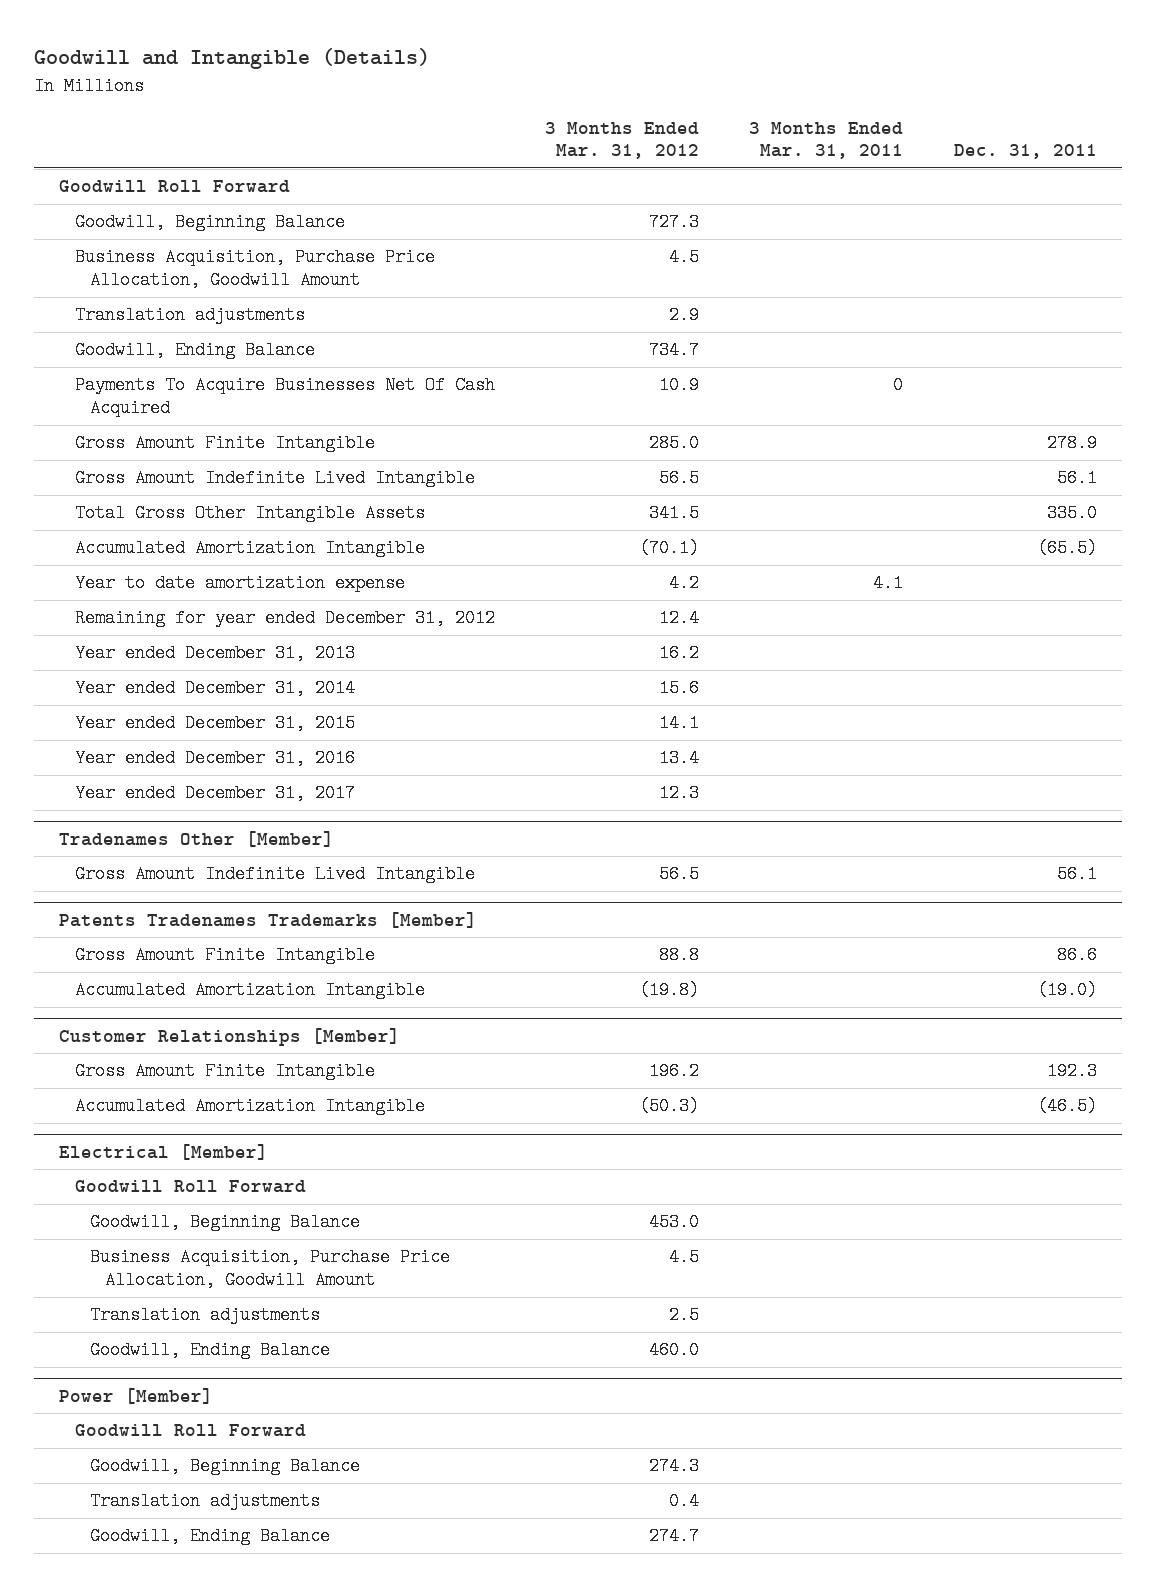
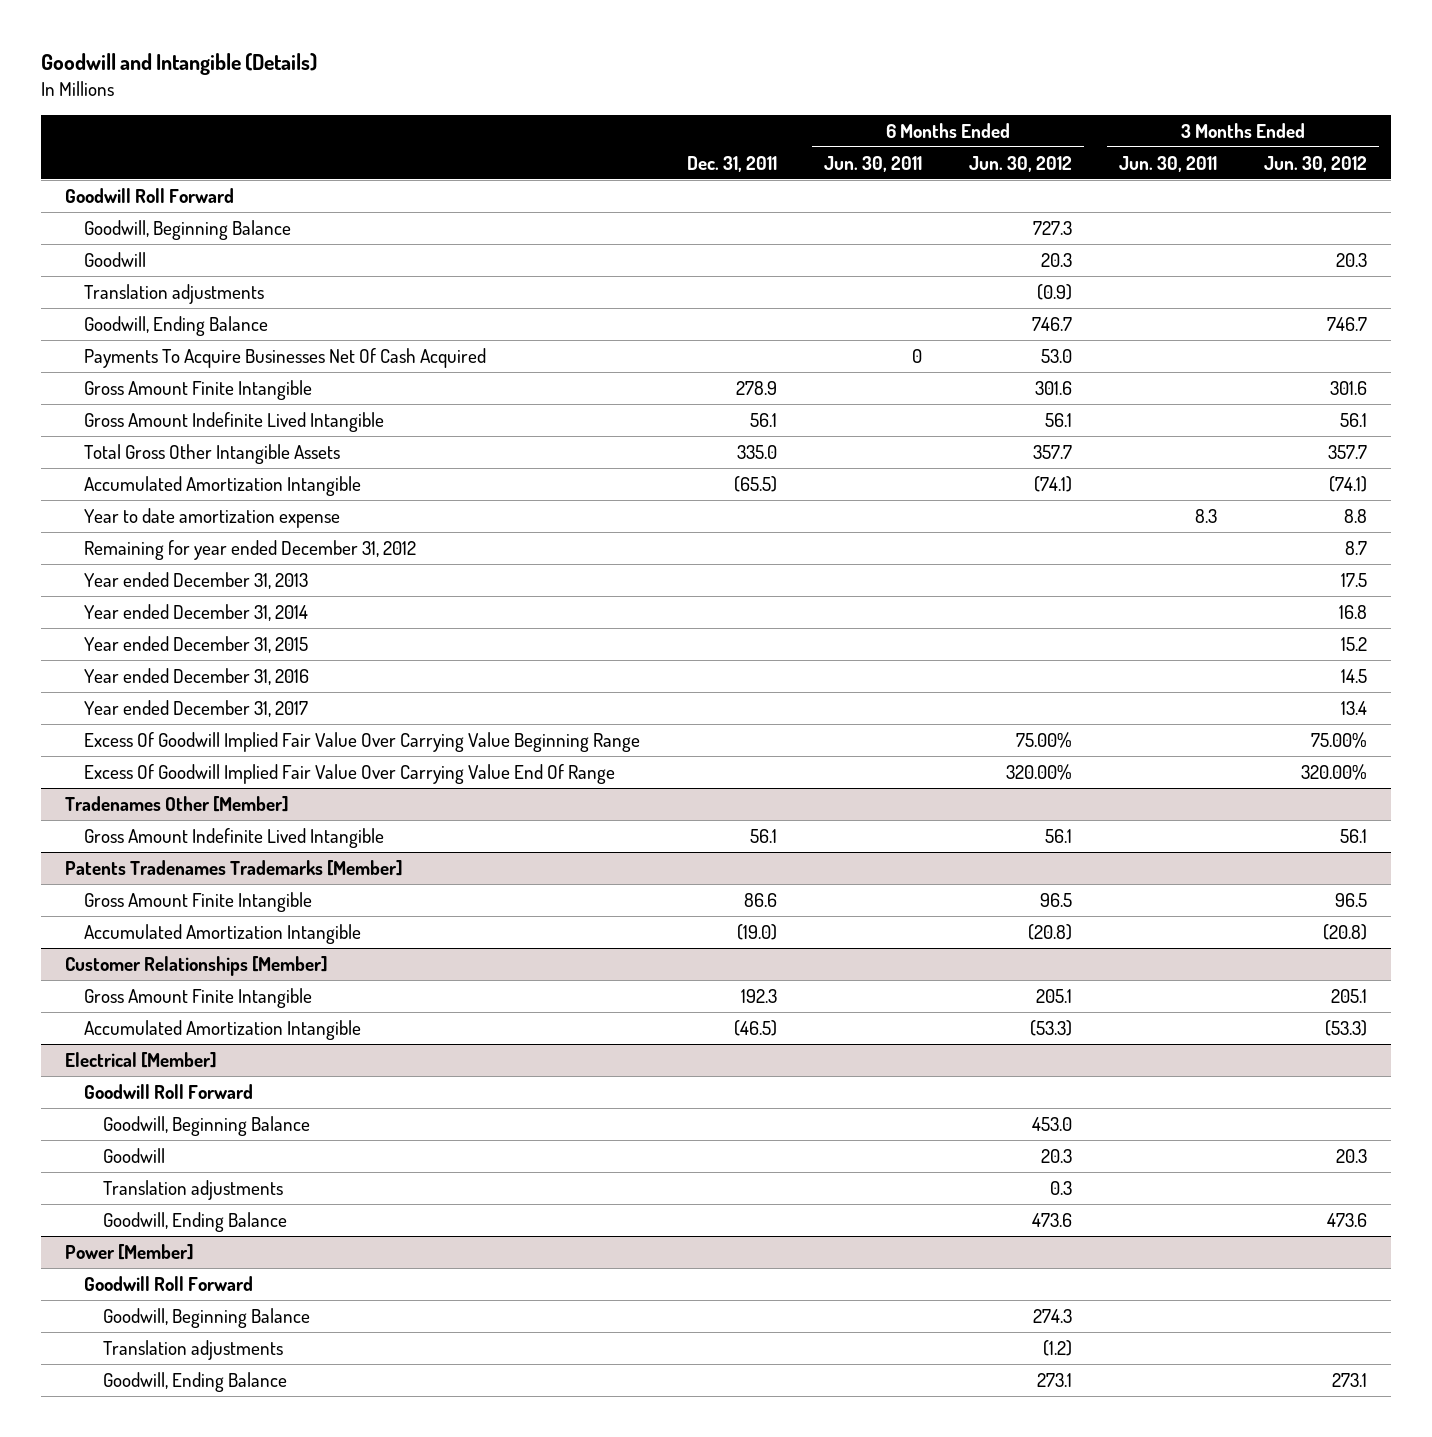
- | 3 Months Ended Mar. 31, 2012 | 3 Months Ended Mar. 31, 2011 | Dec. 31, 2011
+ | Dec. 31, 2011 | 6 Months Ended Jun. 30, 2011 | 6 Months Ended Jun. 30, 2012 | 3 Months Ended Jun. 30, 2011 | 3 Months Ended Jun. 30, 2012
- Business Acquisition, Purchase Price Allocation, Goodwill Amount | 4.5 | |
+ Goodwill | | | 20.3 | | 20.3
+ Excess Of Goodwill Implied Fair Value Over Carrying Value Beginning Range | | | 75.00% | | 75.00%
+ Excess Of Goodwill Implied Fair Value Over Carrying Value End Of Range | | | 320.00% | | 320.00%
@ Electrical [Member]
- Business Acquisition, Purchase Price Allocation, Goodwill Amount | 4.5 | |
+ Goodwill | | | 20.3 | | 20.3

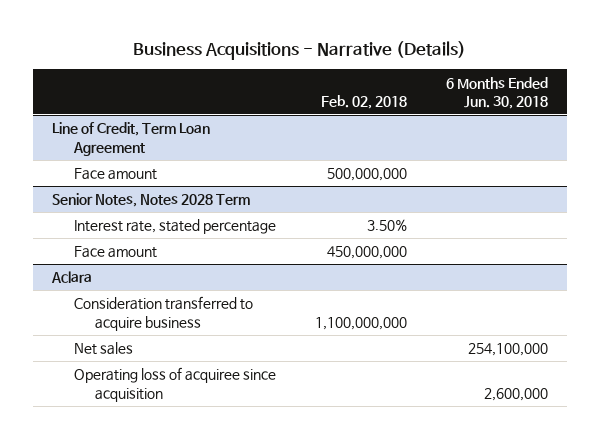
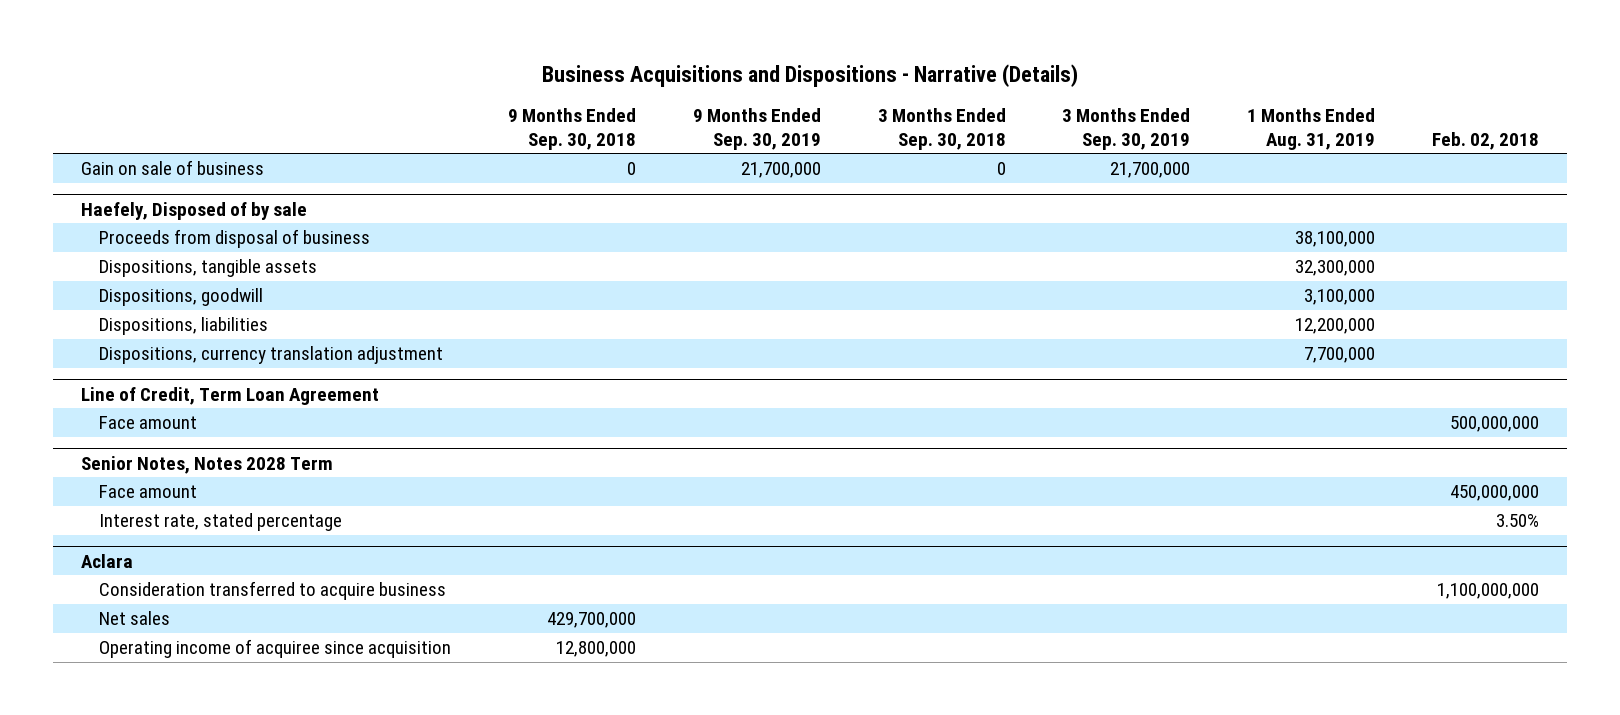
- Business Acquisitions - Narrative (Details)
+ Business Acquisitions and Dispositions - Narrative (Details)
- | Feb. 02, 2018 | 6 Months Ended Jun. 30, 2018
+ | 9 Months Ended Sep. 30, 2018 | 9 Months Ended Sep. 30, 2019 | 3 Months Ended Sep. 30, 2018 | 3 Months Ended Sep. 30, 2019 | 1 Months Ended Aug. 31, 2019 | Feb. 02, 2018
+ Gain on sale of business | 0 | 21,700,000 | 0 | 21,700,000 | |
+ Haefely, Disposed of by sale
+ Proceeds from disposal of business | | | | | 38,100,000 |
+ Dispositions, tangible assets | | | | | 32,300,000 |
+ Dispositions, goodwill | | | | | 3,100,000 |
+ Dispositions, liabilities | | | | | 12,200,000 |
+ Dispositions, currency translation adjustment | | | | | 7,700,000 |
@ Senior Notes, Notes 2028 Term
moved down: Interest rate, stated percentage | | | | | | 3.50%
@ Aclara
- Operating loss of acquiree since acquisition | | 2,600,000
+ Operating income of acquiree since acquisition | 12,800,000 | | | | |

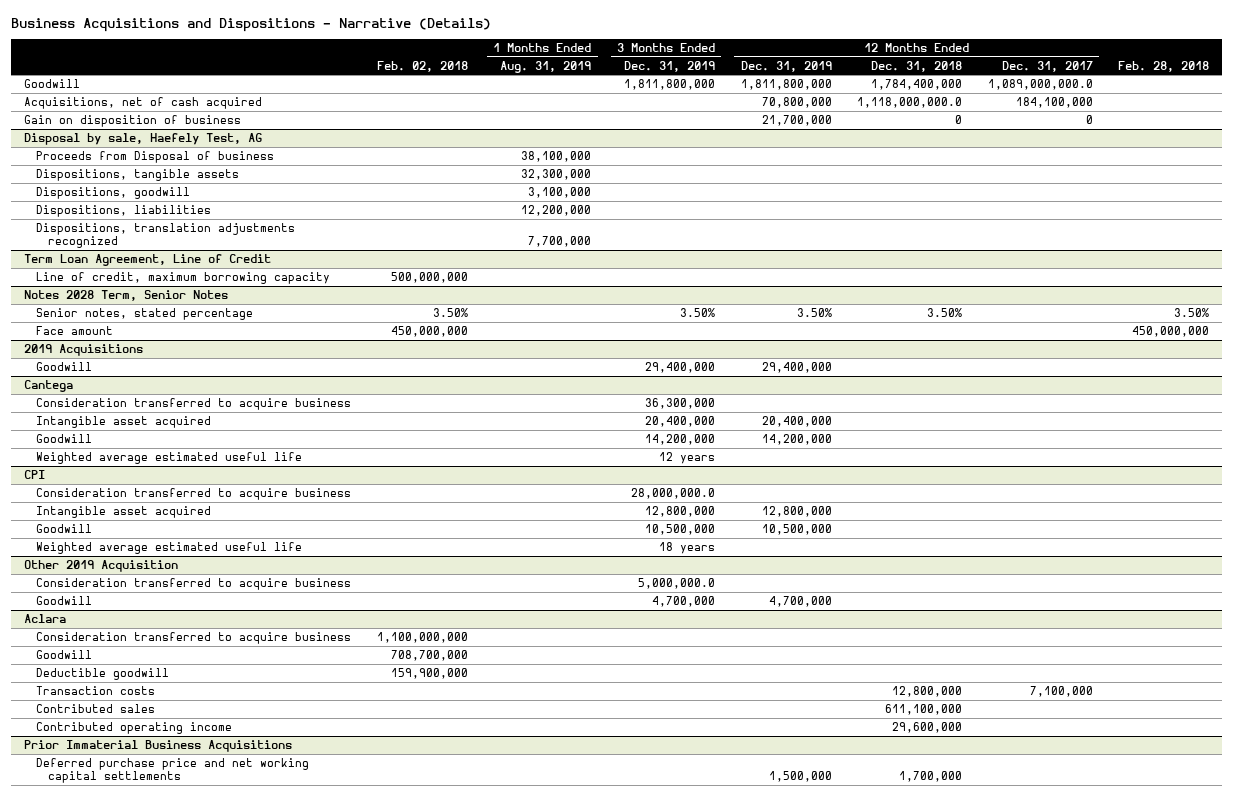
- | 9 Months Ended Sep. 30, 2018 | 9 Months Ended Sep. 30, 2019 | 3 Months Ended Sep. 30, 2018 | 3 Months Ended Sep. 30, 2019 | 1 Months Ended Aug. 31, 2019 | Feb. 02, 2018
+ | Feb. 02, 2018 | 1 Months Ended Aug. 31, 2019 | 3 Months Ended Dec. 31, 2019 | 12 Months Ended Dec. 31, 2019 | 12 Months Ended Dec. 31, 2018 | 12 Months Ended Dec. 31, 2017 | Feb. 28, 2018
- Gain on sale of business | 0 | 21,700,000 | 0 | 21,700,000 | |
- Haefely, Disposed of by sale
- Proceeds from disposal of business | | | | | 38,100,000 |
+ Goodwill | | | 1,811,800,000 | 1,811,800,000 | 1,784,400,000 | 1,089,000,000.0 |
+ Acquisitions, net of cash acquired | | | | 70,800,000 | 1,118,000,000.0 | 184,100,000 |
+ Gain on disposition of business | | | | 21,700,000 | 0 | 0 |
+ Disposal by sale, Haefely Test, AG
+ Proceeds from Disposal of business | | 38,100,000 | | | | |
- Dispositions, currency translation adjustment | | | | | 7,700,000 |
- Line of Credit, Term Loan Agreement
- Face amount | | | | | | 500,000,000
- Senior Notes, Notes 2028 Term
+ Dispositions, translation adjustments recognized | | 7,700,000 | | | | |
+ Term Loan Agreement, Line of Credit
+ Line of credit, maximum borrowing capacity | 500,000,000 | | | | | |
+ Notes 2028 Term, Senior Notes
+ Senior notes, stated percentage | 3.50% | | 3.50% | 3.50% | 3.50% | | 3.50%
- Interest rate, stated percentage | | | | | | 3.50%
+ 2019 Acquisitions
+ Goodwill | | | 29,400,000 | 29,400,000 | | |
+ Cantega
+ Consideration transferred to acquire business | | | 36,300,000 | | | |
+ Intangible asset acquired | | | 20,400,000 | 20,400,000 | | |
+ Goodwill | | | 14,200,000 | 14,200,000 | | |
+ Weighted average estimated useful life | | | 12 years | | | |
+ CPI
+ Consideration transferred to acquire business | | | 28,000,000.0 | | | |
+ Intangible asset acquired | | | 12,800,000 | 12,800,000 | | |
+ Goodwill | | | 10,500,000 | 10,500,000 | | |
+ Weighted average estimated useful life | | | 18 years | | | |
+ Other 2019 Acquisition
+ Consideration transferred to acquire business | | | 5,000,000.0 | | | |
+ Goodwill | | | 4,700,000 | 4,700,000 | | |
@ Aclara
- Net sales | 429,700,000 | | | | |
- Operating income of acquiree since acquisition | 12,800,000 | | | | |
+ Goodwill | 708,700,000 | | | | | |
+ Deductible goodwill | 159,900,000 | | | | | |
+ Transaction costs | | | | | 12,800,000 | 7,100,000 |
+ Contributed sales | | | | | 611,100,000 | |
+ Contributed operating income | | | | | 29,600,000 | |
+ Prior Immaterial Business Acquisitions
+ Deferred purchase price and net working capital settlements | | | | 1,500,000 | 1,700,000 | |

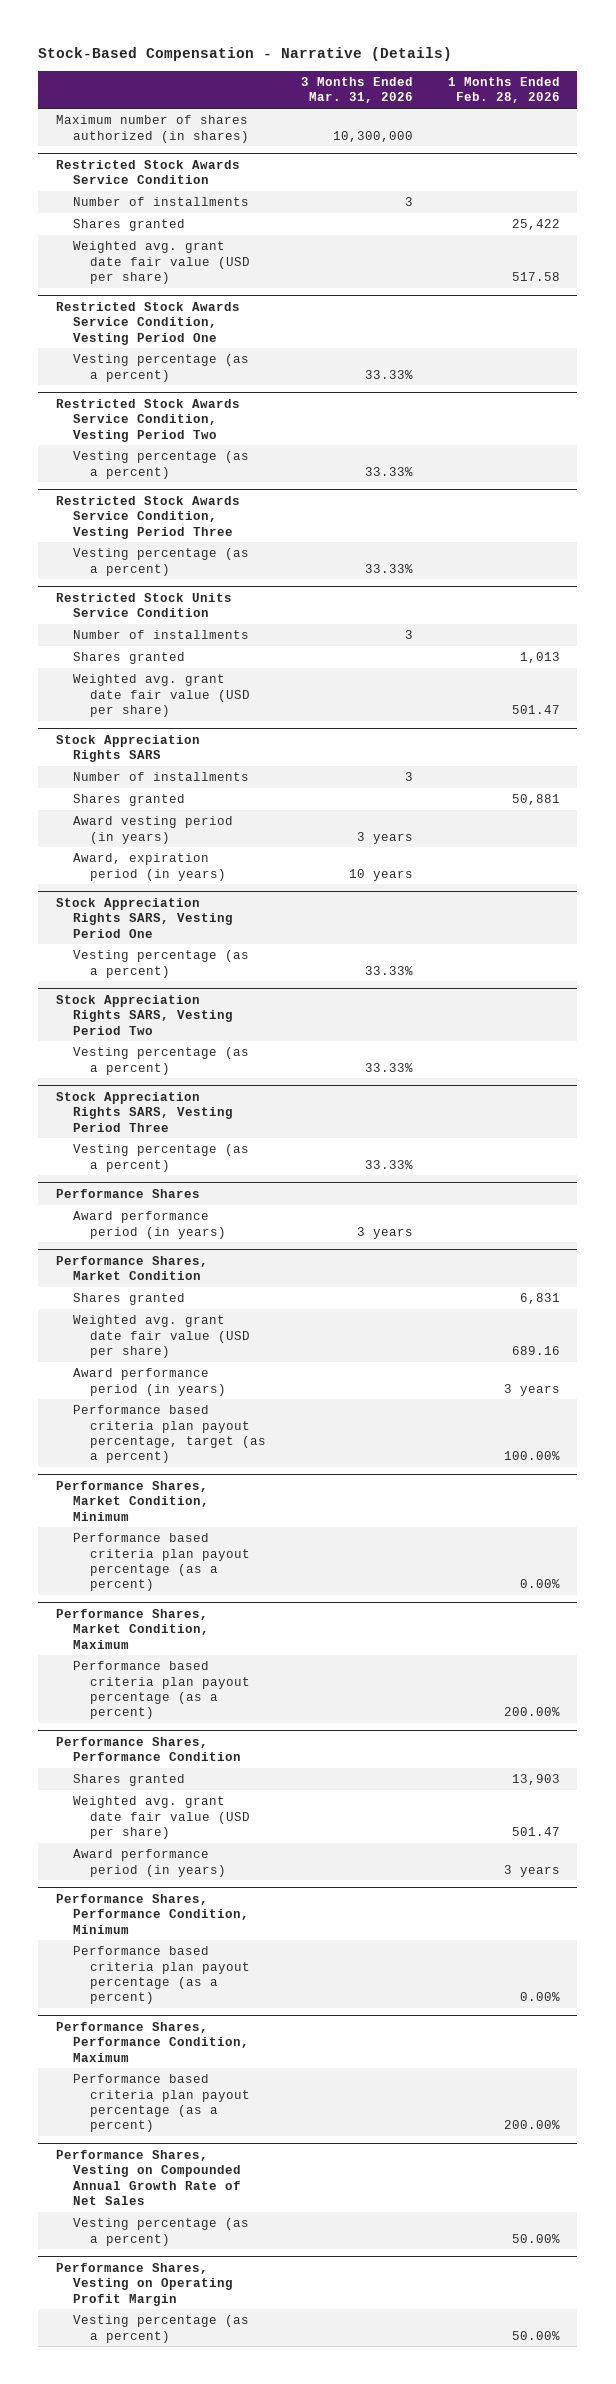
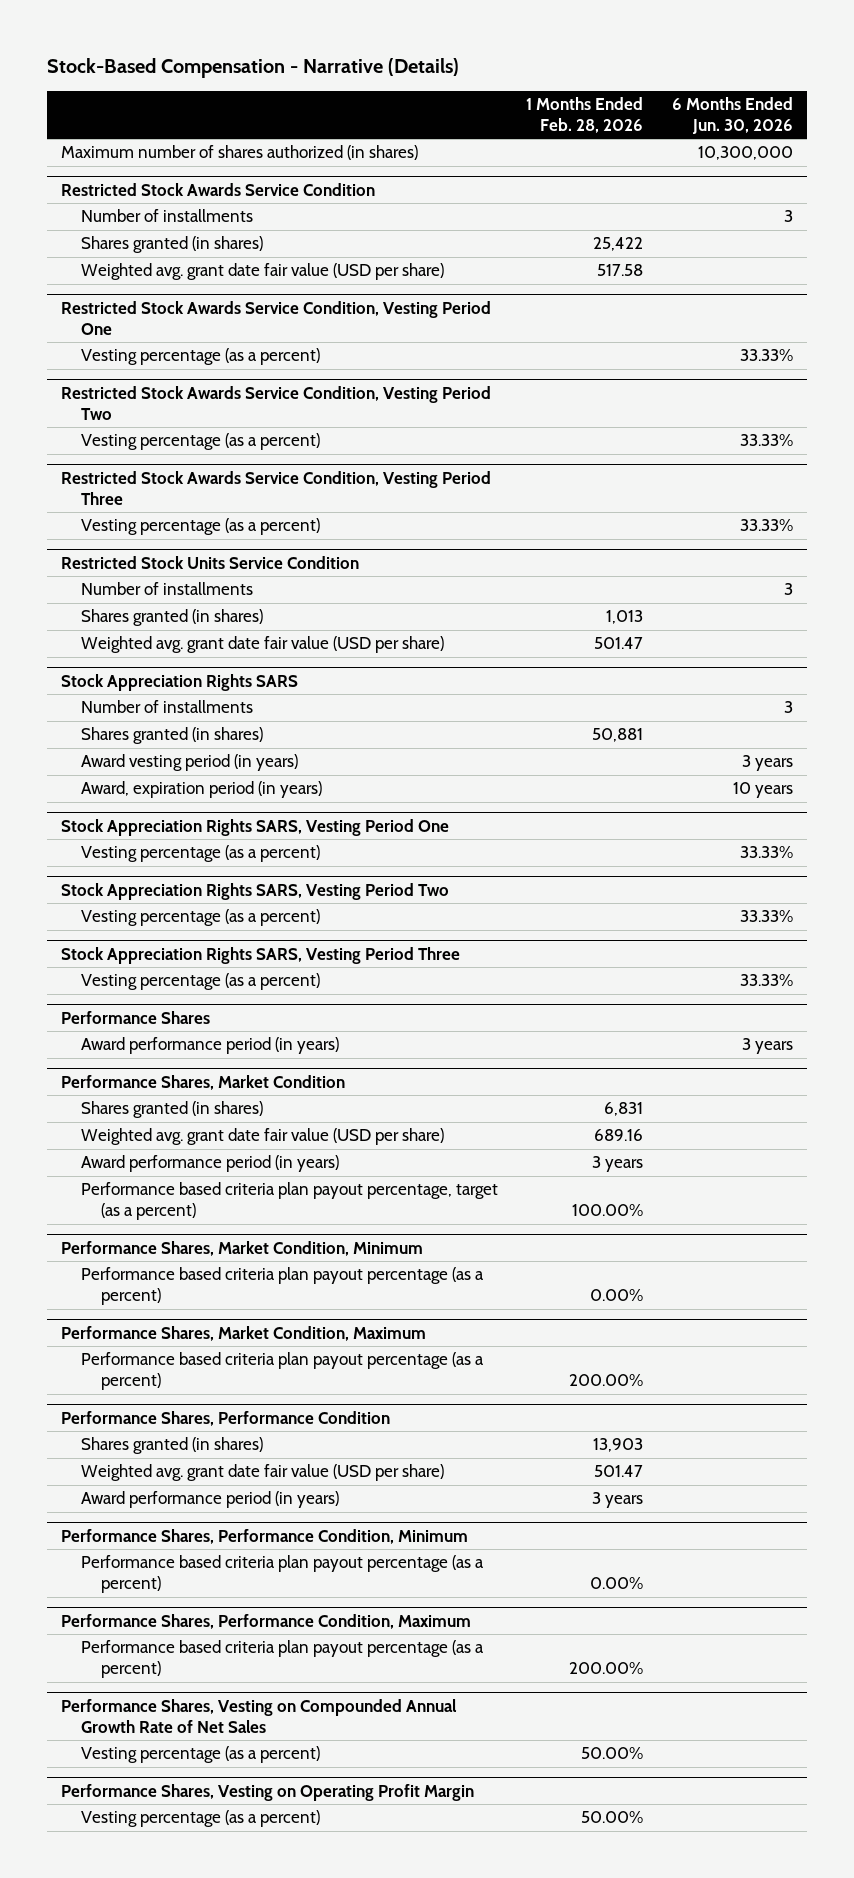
- | 3 Months Ended Mar. 31, 2026 | 1 Months Ended Feb. 28, 2026
+ | 1 Months Ended Feb. 28, 2026 | 6 Months Ended Jun. 30, 2026
@ Restricted Stock Awards Service Condition
- Shares granted | | 25,422
+ Shares granted (in shares) | 25,422 |
@ Restricted Stock Units Service Condition
- Shares granted | | 1,013
+ Shares granted (in shares) | 1,013 |
@ Stock Appreciation Rights SARS
- Shares granted | | 50,881
+ Shares granted (in shares) | 50,881 |
@ Performance Shares, Market Condition
- Shares granted | | 6,831
+ Shares granted (in shares) | 6,831 |
@ Performance Shares, Performance Condition
- Shares granted | | 13,903
+ Shares granted (in shares) | 13,903 |

